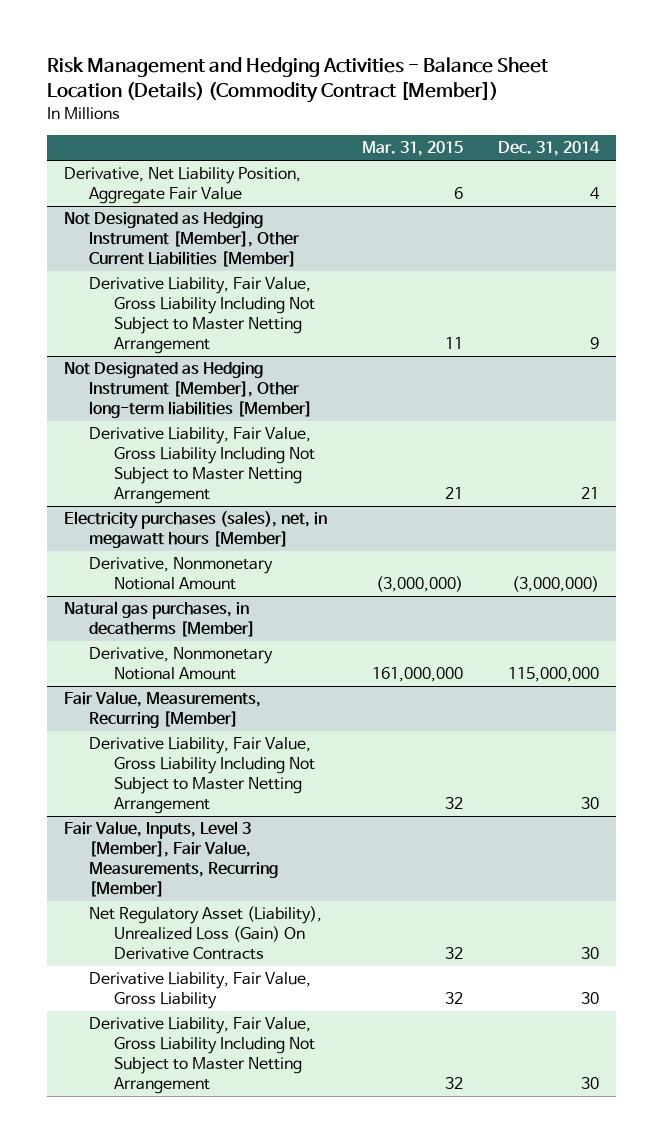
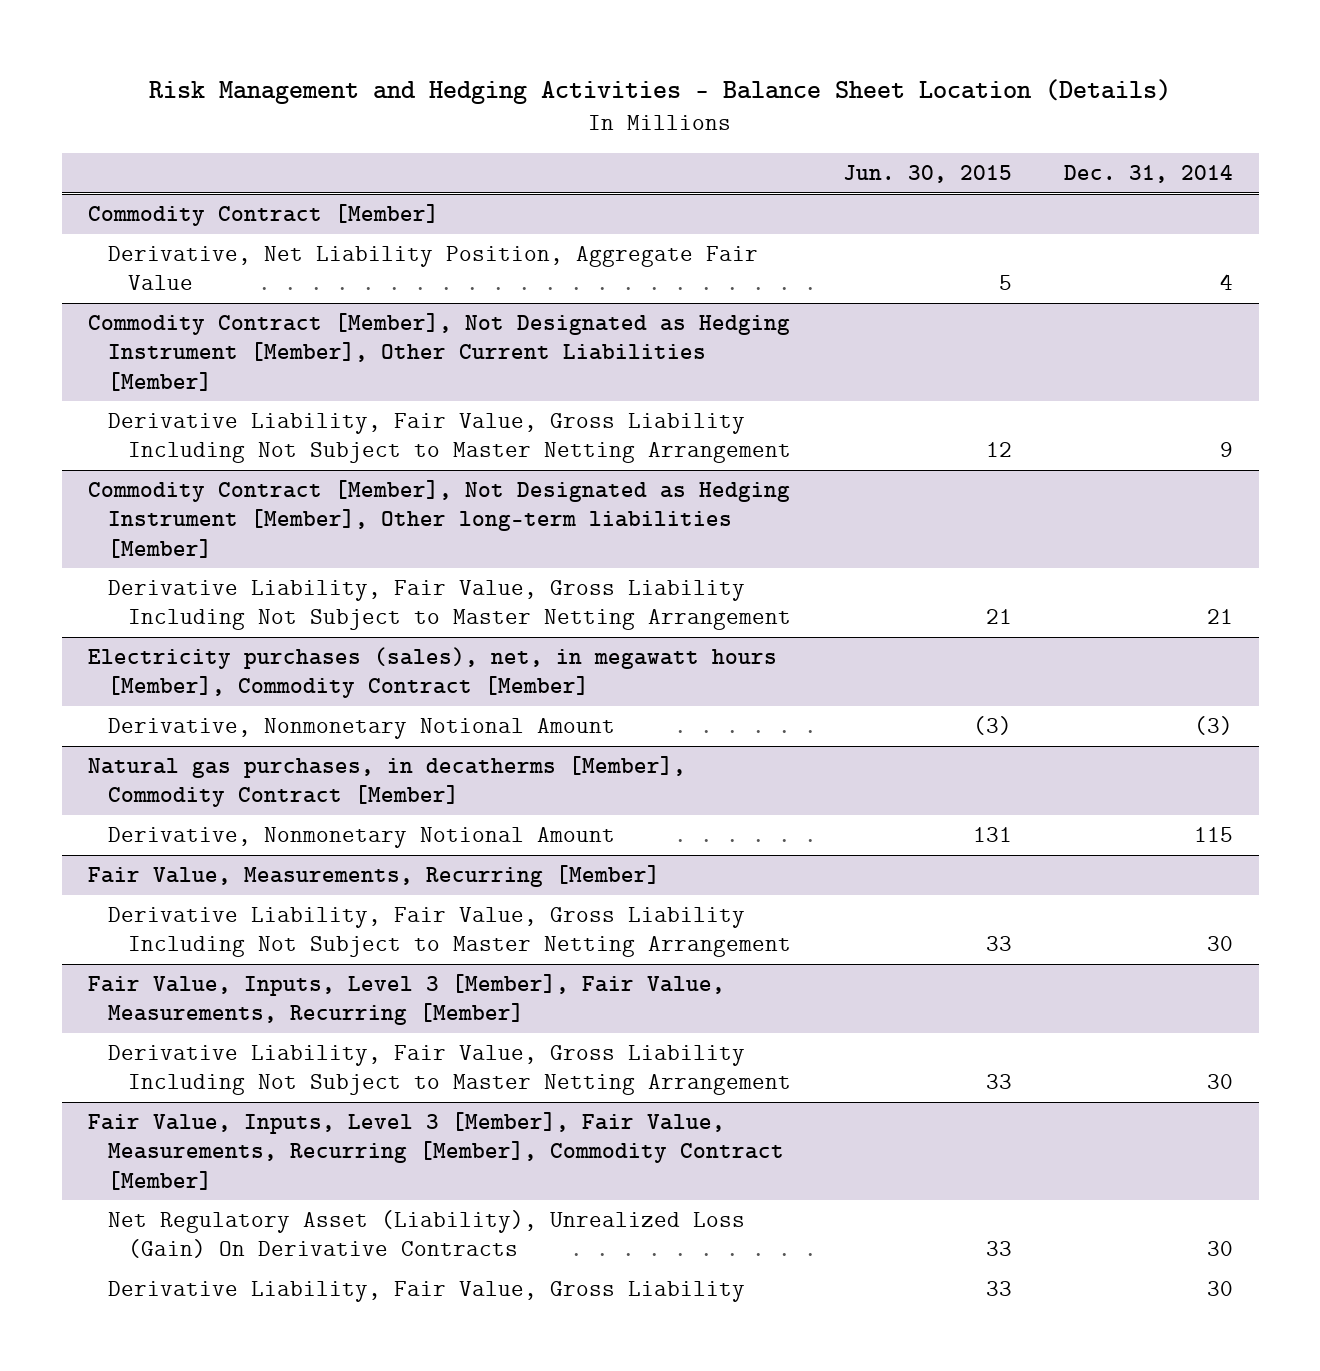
- Risk Management and Hedging Activities - Balance Sheet Location (Details) (Commodity Contract [Member])
+ Risk Management and Hedging Activities - Balance Sheet Location (Details)
- | Mar. 31, 2015 | Dec. 31, 2014
+ | Jun. 30, 2015 | Dec. 31, 2014
+ Commodity Contract [Member]
- Not Designated as Hedging Instrument [Member], Other Current Liabilities [Member]
+ Commodity Contract [Member], Not Designated as Hedging Instrument [Member], Other Current Liabilities [Member]
- Not Designated as Hedging Instrument [Member], Other long-term liabilities [Member]
+ Commodity Contract [Member], Not Designated as Hedging Instrument [Member], Other long-term liabilities [Member]
- Electricity purchases (sales), net, in megawatt hours [Member]
- Derivative, Nonmonetary Notional Amount | (3,000,000) | (3,000,000)
- Natural gas purchases, in decatherms [Member]
- Derivative, Nonmonetary Notional Amount | 161,000,000 | 115,000,000
+ Electricity purchases (sales), net, in megawatt hours [Member], Commodity Contract [Member]
+ Derivative, Nonmonetary Notional Amount | (3) | (3)
+ Natural gas purchases, in decatherms [Member], Commodity Contract [Member]
+ Derivative, Nonmonetary Notional Amount | 131 | 115
@ Fair Value, Inputs, Level 3 [Member], Fair Value, Measurements, Recurring [Member]
moved up: Derivative Liability, Fair Value, Gross Liability Including Not Subject to Master Netting Arrangement | 33 | 30
+ Fair Value, Inputs, Level 3 [Member], Fair Value, Measurements, Recurring [Member], Commodity Contract [Member]

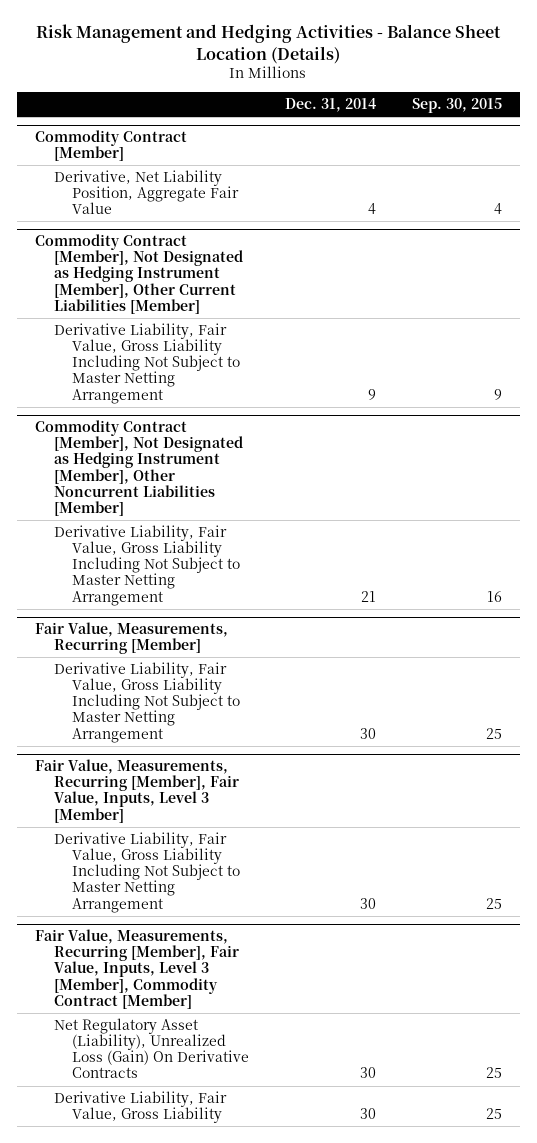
- | Jun. 30, 2015 | Dec. 31, 2014
+ | Dec. 31, 2014 | Sep. 30, 2015
- Commodity Contract [Member], Not Designated as Hedging Instrument [Member], Other long-term liabilities [Member]
+ Commodity Contract [Member], Not Designated as Hedging Instrument [Member], Other Noncurrent Liabilities [Member]
- Electricity purchases (sales), net, in megawatt hours [Member], Commodity Contract [Member]
- Derivative, Nonmonetary Notional Amount | (3) | (3)
- Natural gas purchases, in decatherms [Member], Commodity Contract [Member]
- Derivative, Nonmonetary Notional Amount | 131 | 115
- Fair Value, Inputs, Level 3 [Member], Fair Value, Measurements, Recurring [Member]
+ Fair Value, Measurements, Recurring [Member], Fair Value, Inputs, Level 3 [Member]
- Fair Value, Inputs, Level 3 [Member], Fair Value, Measurements, Recurring [Member], Commodity Contract [Member]
+ Fair Value, Measurements, Recurring [Member], Fair Value, Inputs, Level 3 [Member], Commodity Contract [Member]

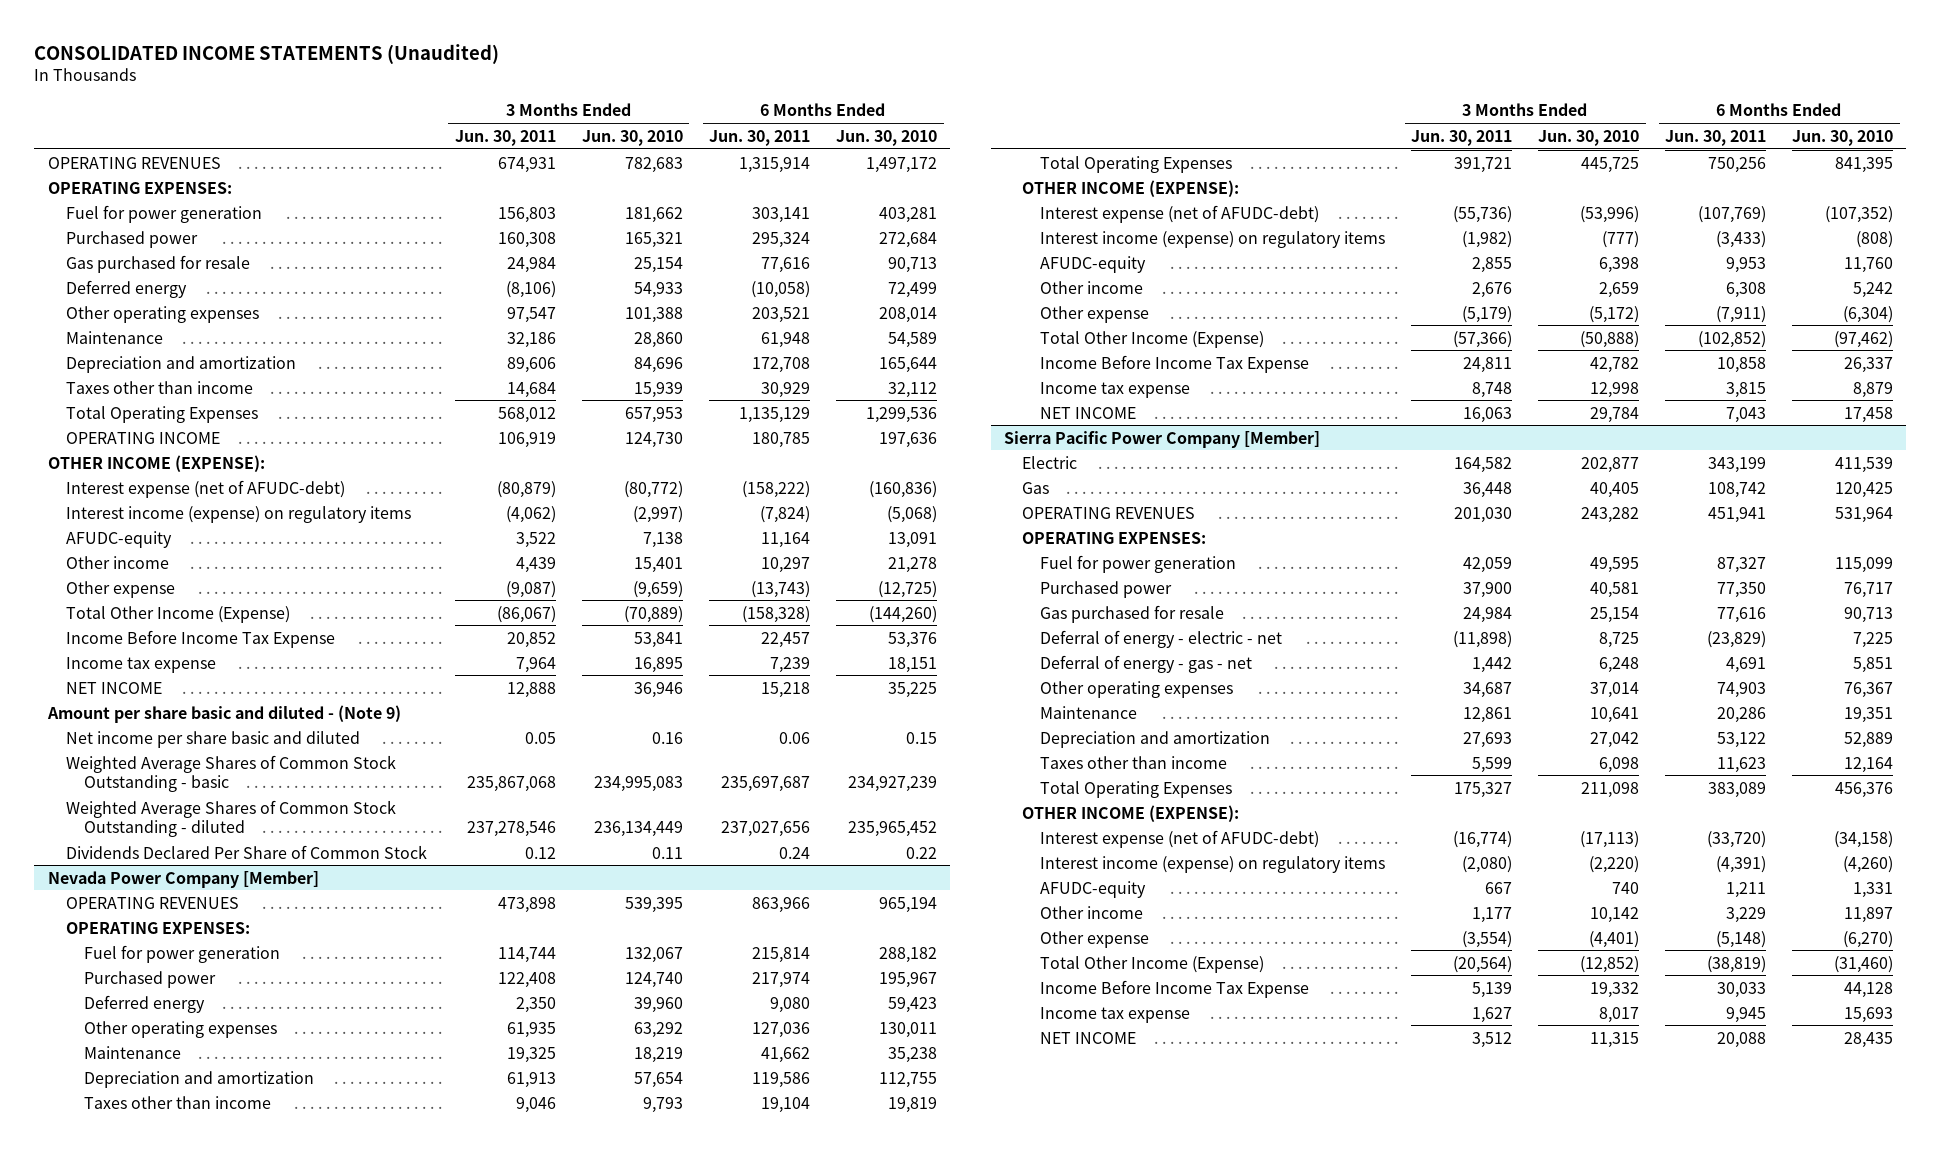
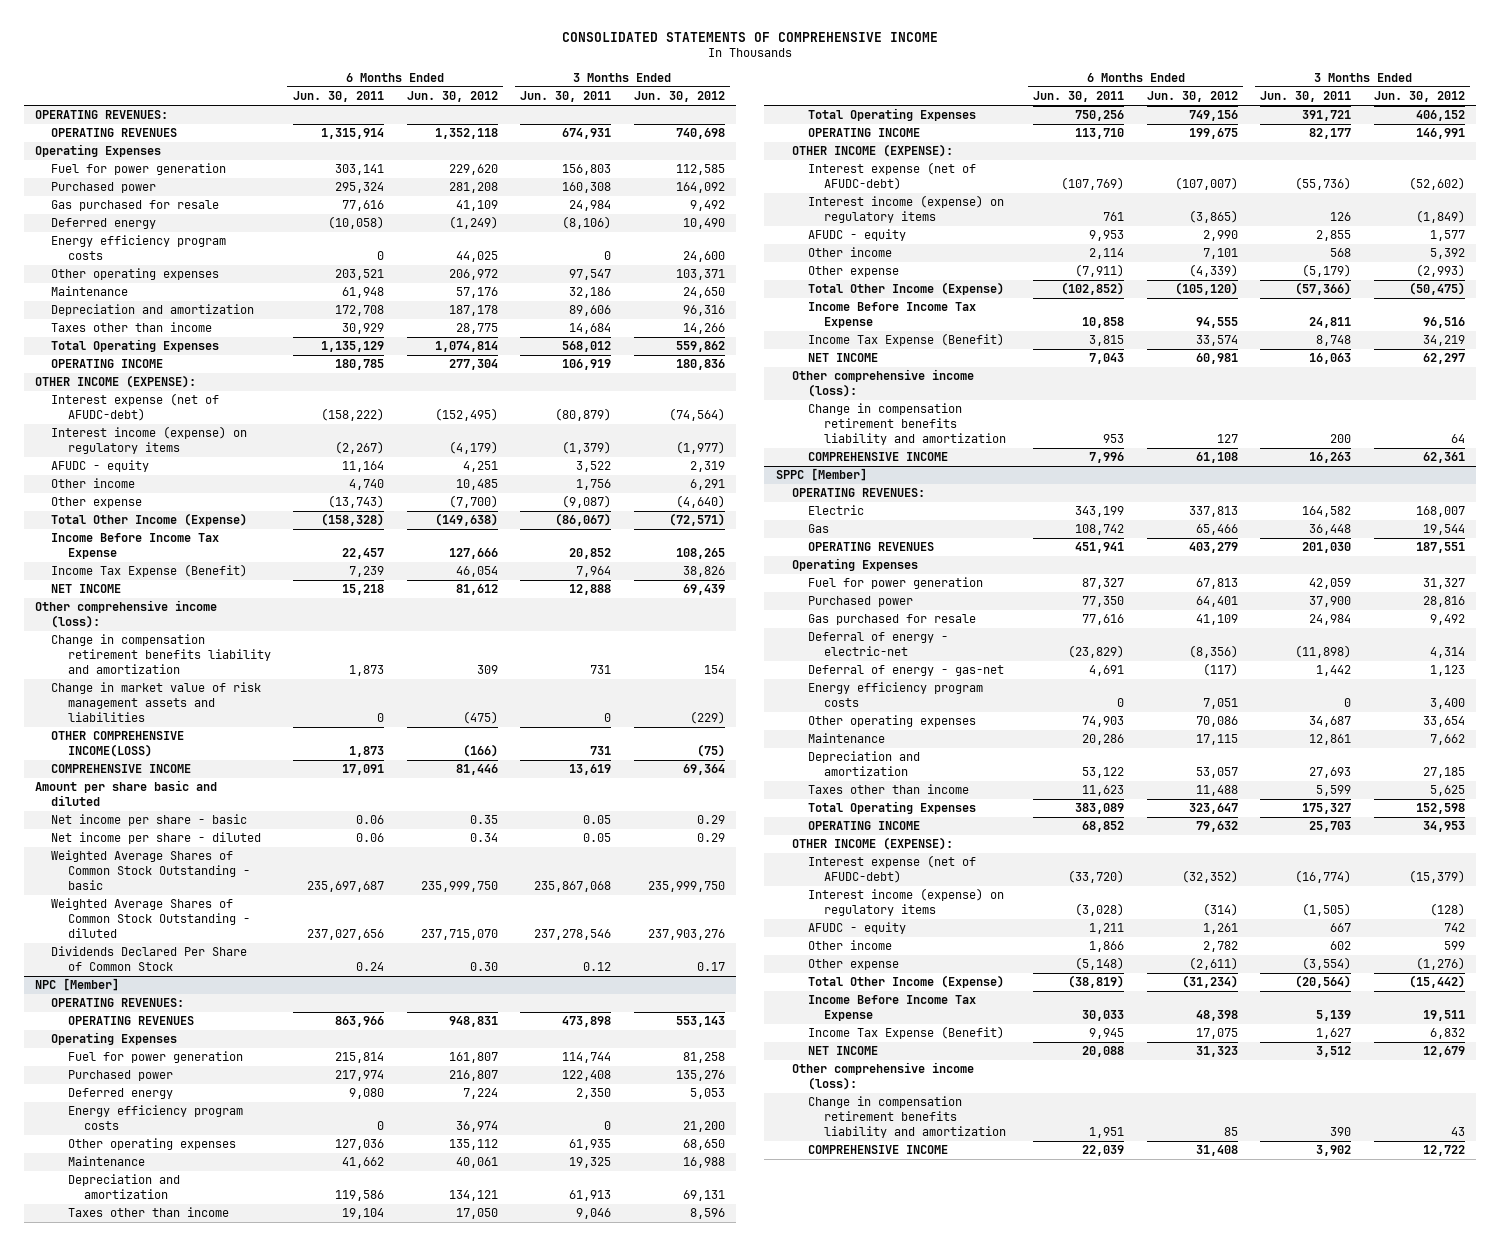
- CONSOLIDATED INCOME STATEMENTS (Unaudited)
+ CONSOLIDATED STATEMENTS OF COMPREHENSIVE INCOME
- | 3 Months Ended Jun. 30, 2011 | 3 Months Ended Jun. 30, 2010 | 6 Months Ended Jun. 30, 2011 | 6 Months Ended Jun. 30, 2010
+ | 6 Months Ended Jun. 30, 2011 | 6 Months Ended Jun. 30, 2012 | 3 Months Ended Jun. 30, 2011 | 3 Months Ended Jun. 30, 2012
+ OPERATING REVENUES:
- OPERATING EXPENSES:
+ Operating Expenses
+ Energy efficiency program costs | 0 | 44,025 | 0 | 24,600
- Interest income (expense) on regulatory items | (4,062) | (2,997) | (7,824) | (5,068)
- AFUDC-equity | 3,522 | 7,138 | 11,164 | 13,091
- Other income | 4,439 | 15,401 | 10,297 | 21,278
+ Interest income (expense) on regulatory items | (2,267) | (4,179) | (1,379) | (1,977)
+ AFUDC - equity | 11,164 | 4,251 | 3,522 | 2,319
+ Other income | 4,740 | 10,485 | 1,756 | 6,291
- Income tax expense | 7,964 | 16,895 | 7,239 | 18,151
+ Income Tax Expense (Benefit) | 7,239 | 46,054 | 7,964 | 38,826
- Amount per share basic and diluted - (Note 9)
- Net income per share basic and diluted | 0.05 | 0.16 | 0.06 | 0.15
+ Other comprehensive income (loss):
+ Change in compensation retirement benefits liability and amortization | 1,873 | 309 | 731 | 154
+ Change in market value of risk management assets and liabilities | 0 | (475) | 0 | (229)
+ OTHER COMPREHENSIVE INCOME(LOSS) | 1,873 | (166) | 731 | (75)
+ COMPREHENSIVE INCOME | 17,091 | 81,446 | 13,619 | 69,364
+ Amount per share basic and diluted
+ Net income per share - basic | 0.06 | 0.35 | 0.05 | 0.29
+ Net income per share - diluted | 0.06 | 0.34 | 0.05 | 0.29
- Nevada Power Company [Member]
+ NPC [Member]
+ OPERATING REVENUES:
- OPERATING EXPENSES:
+ Operating Expenses
+ Energy efficiency program costs | 0 | 36,974 | 0 | 21,200
+ OPERATING INCOME | 113,710 | 199,675 | 82,177 | 146,991
- Interest income (expense) on regulatory items | (1,982) | (777) | (3,433) | (808)
- AFUDC-equity | 2,855 | 6,398 | 9,953 | 11,760
- Other income | 2,676 | 2,659 | 6,308 | 5,242
+ Interest income (expense) on regulatory items | 761 | (3,865) | 126 | (1,849)
+ AFUDC - equity | 9,953 | 2,990 | 2,855 | 1,577
+ Other income | 2,114 | 7,101 | 568 | 5,392
- Income tax expense | 8,748 | 12,998 | 3,815 | 8,879
+ Income Tax Expense (Benefit) | 3,815 | 33,574 | 8,748 | 34,219
- Sierra Pacific Power Company [Member]
+ Other comprehensive income (loss):
+ Change in compensation retirement benefits liability and amortization | 953 | 127 | 200 | 64
+ COMPREHENSIVE INCOME | 7,996 | 61,108 | 16,263 | 62,361
+ SPPC [Member]
+ OPERATING REVENUES:
- OPERATING EXPENSES:
+ Operating Expenses
- Deferral of energy - electric - net | (11,898) | 8,725 | (23,829) | 7,225
- Deferral of energy - gas - net | 1,442 | 6,248 | 4,691 | 5,851
+ Deferral of energy - electric-net | (23,829) | (8,356) | (11,898) | 4,314
+ Deferral of energy - gas-net | 4,691 | (117) | 1,442 | 1,123
+ Energy efficiency program costs | 0 | 7,051 | 0 | 3,400
+ OPERATING INCOME | 68,852 | 79,632 | 25,703 | 34,953
- Interest income (expense) on regulatory items | (2,080) | (2,220) | (4,391) | (4,260)
- AFUDC-equity | 667 | 740 | 1,211 | 1,331
- Other income | 1,177 | 10,142 | 3,229 | 11,897
+ Interest income (expense) on regulatory items | (3,028) | (314) | (1,505) | (128)
+ AFUDC - equity | 1,211 | 1,261 | 667 | 742
+ Other income | 1,866 | 2,782 | 602 | 599
- Income tax expense | 1,627 | 8,017 | 9,945 | 15,693
+ Income Tax Expense (Benefit) | 9,945 | 17,075 | 1,627 | 6,832
+ Other comprehensive income (loss):
+ Change in compensation retirement benefits liability and amortization | 1,951 | 85 | 390 | 43
+ COMPREHENSIVE INCOME | 22,039 | 31,408 | 3,902 | 12,722

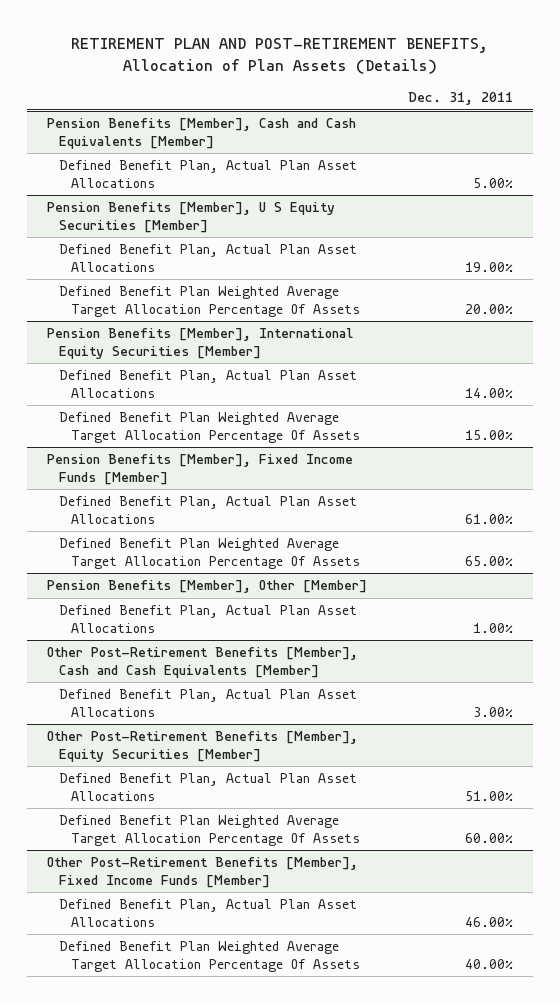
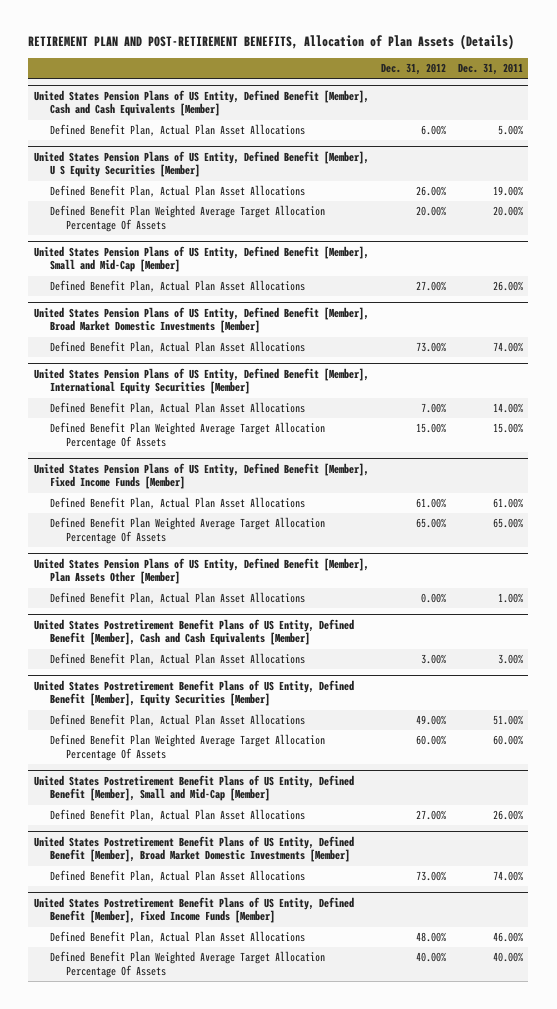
- | Dec. 31, 2011
+ | Dec. 31, 2012 | Dec. 31, 2011
- Pension Benefits [Member], Cash and Cash Equivalents [Member]
+ United States Pension Plans of US Entity, Defined Benefit [Member], Cash and Cash Equivalents [Member]
- Pension Benefits [Member], U S Equity Securities [Member]
+ United States Pension Plans of US Entity, Defined Benefit [Member], U S Equity Securities [Member]
- Pension Benefits [Member], International Equity Securities [Member]
+ United States Pension Plans of US Entity, Defined Benefit [Member], Small and Mid-Cap [Member]
+ Defined Benefit Plan, Actual Plan Asset Allocations | 27.00% | 26.00%
+ United States Pension Plans of US Entity, Defined Benefit [Member], Broad Market Domestic Investments [Member]
+ Defined Benefit Plan, Actual Plan Asset Allocations | 73.00% | 74.00%
+ United States Pension Plans of US Entity, Defined Benefit [Member], International Equity Securities [Member]
- Pension Benefits [Member], Fixed Income Funds [Member]
+ United States Pension Plans of US Entity, Defined Benefit [Member], Fixed Income Funds [Member]
- Pension Benefits [Member], Other [Member]
+ United States Pension Plans of US Entity, Defined Benefit [Member], Plan Assets Other [Member]
- Other Post-Retirement Benefits [Member], Cash and Cash Equivalents [Member]
+ United States Postretirement Benefit Plans of US Entity, Defined Benefit [Member], Cash and Cash Equivalents [Member]
- Other Post-Retirement Benefits [Member], Equity Securities [Member]
+ United States Postretirement Benefit Plans of US Entity, Defined Benefit [Member], Equity Securities [Member]
- Other Post-Retirement Benefits [Member], Fixed Income Funds [Member]
+ United States Postretirement Benefit Plans of US Entity, Defined Benefit [Member], Small and Mid-Cap [Member]
+ Defined Benefit Plan, Actual Plan Asset Allocations | 27.00% | 26.00%
+ United States Postretirement Benefit Plans of US Entity, Defined Benefit [Member], Broad Market Domestic Investments [Member]
+ Defined Benefit Plan, Actual Plan Asset Allocations | 73.00% | 74.00%
+ United States Postretirement Benefit Plans of US Entity, Defined Benefit [Member], Fixed Income Funds [Member]

